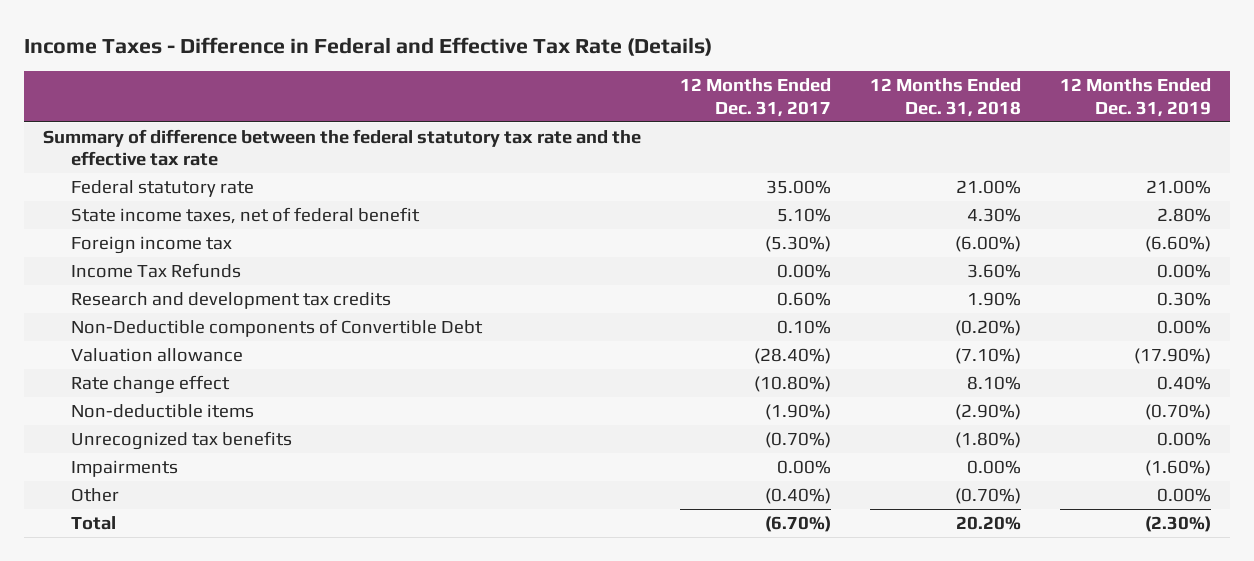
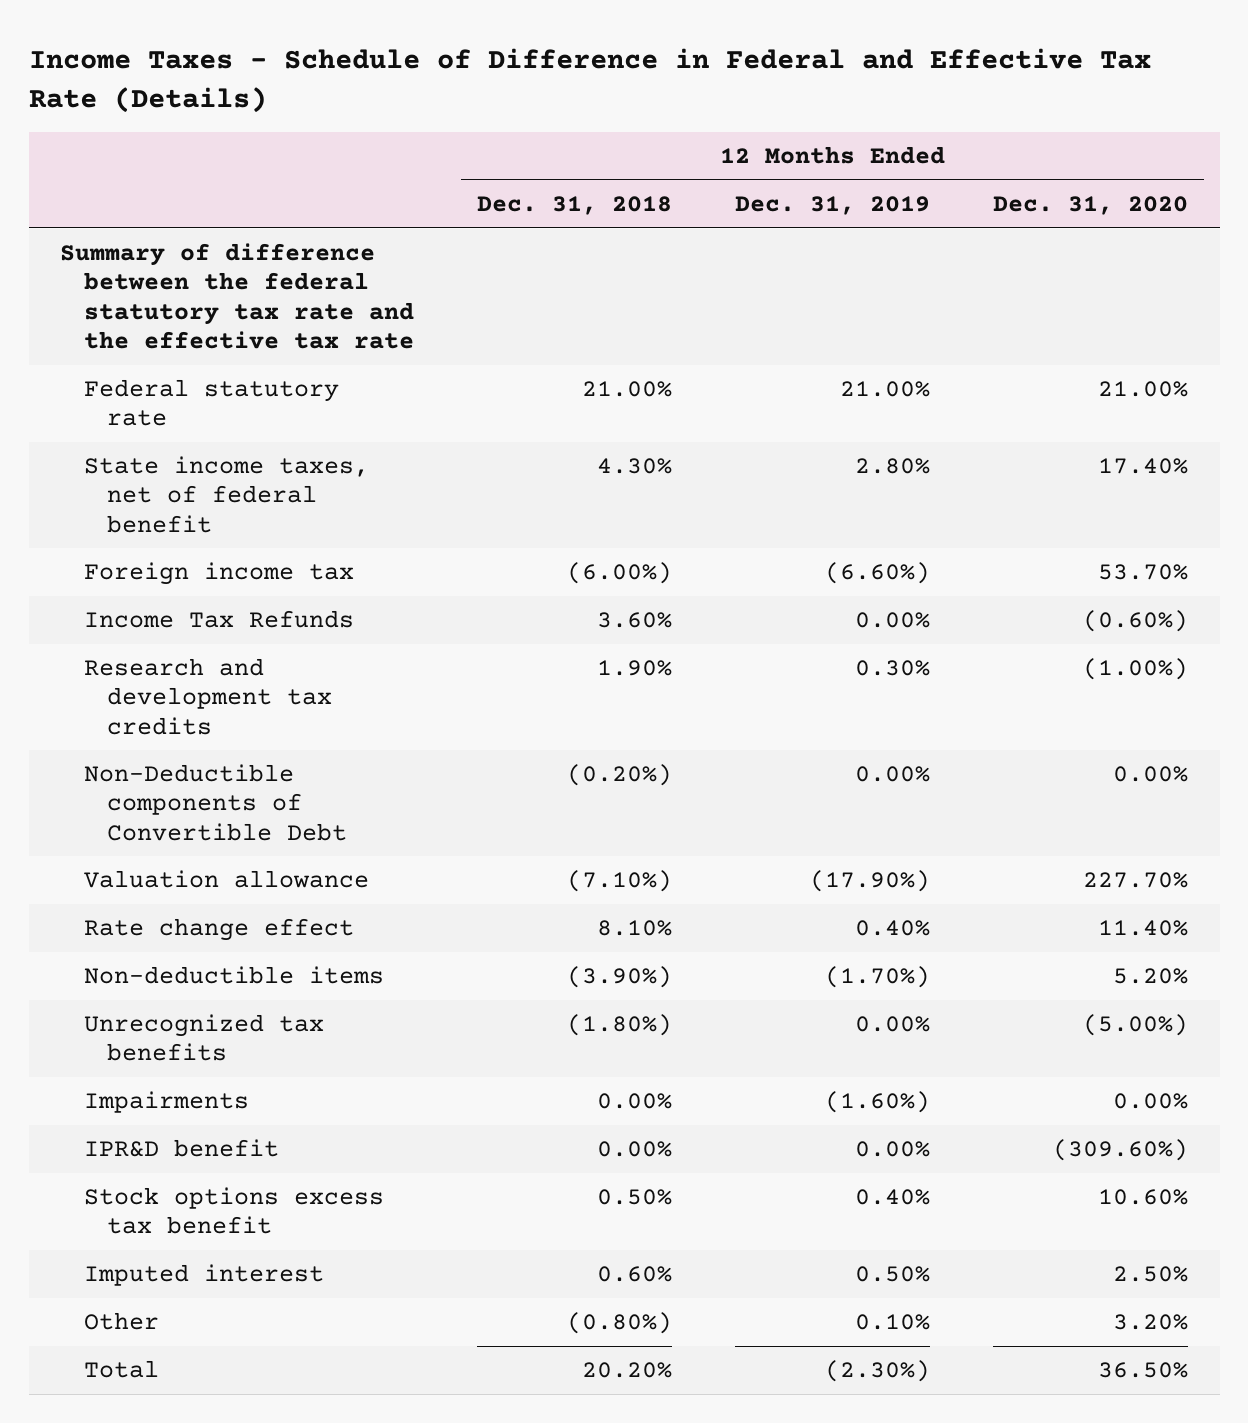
- Income Taxes - Difference in Federal and Effective Tax Rate (Details)
+ Income Taxes - Schedule of Difference in Federal and Effective Tax Rate (Details)
- | 12 Months Ended Dec. 31, 2017 | 12 Months Ended Dec. 31, 2018 | 12 Months Ended Dec. 31, 2019
+ | 12 Months Ended Dec. 31, 2018 | 12 Months Ended Dec. 31, 2019 | 12 Months Ended Dec. 31, 2020
- Non-deductible items | (1.90%) | (2.90%) | (0.70%)
+ Non-deductible items | (3.90%) | (1.70%) | 5.20%
- Other | (0.40%) | (0.70%) | 0.00%
+ IPR&D benefit | 0.00% | 0.00% | (309.60%)
+ Stock options excess tax benefit | 0.50% | 0.40% | 10.60%
+ Imputed interest | 0.60% | 0.50% | 2.50%
+ Other | (0.80%) | 0.10% | 3.20%

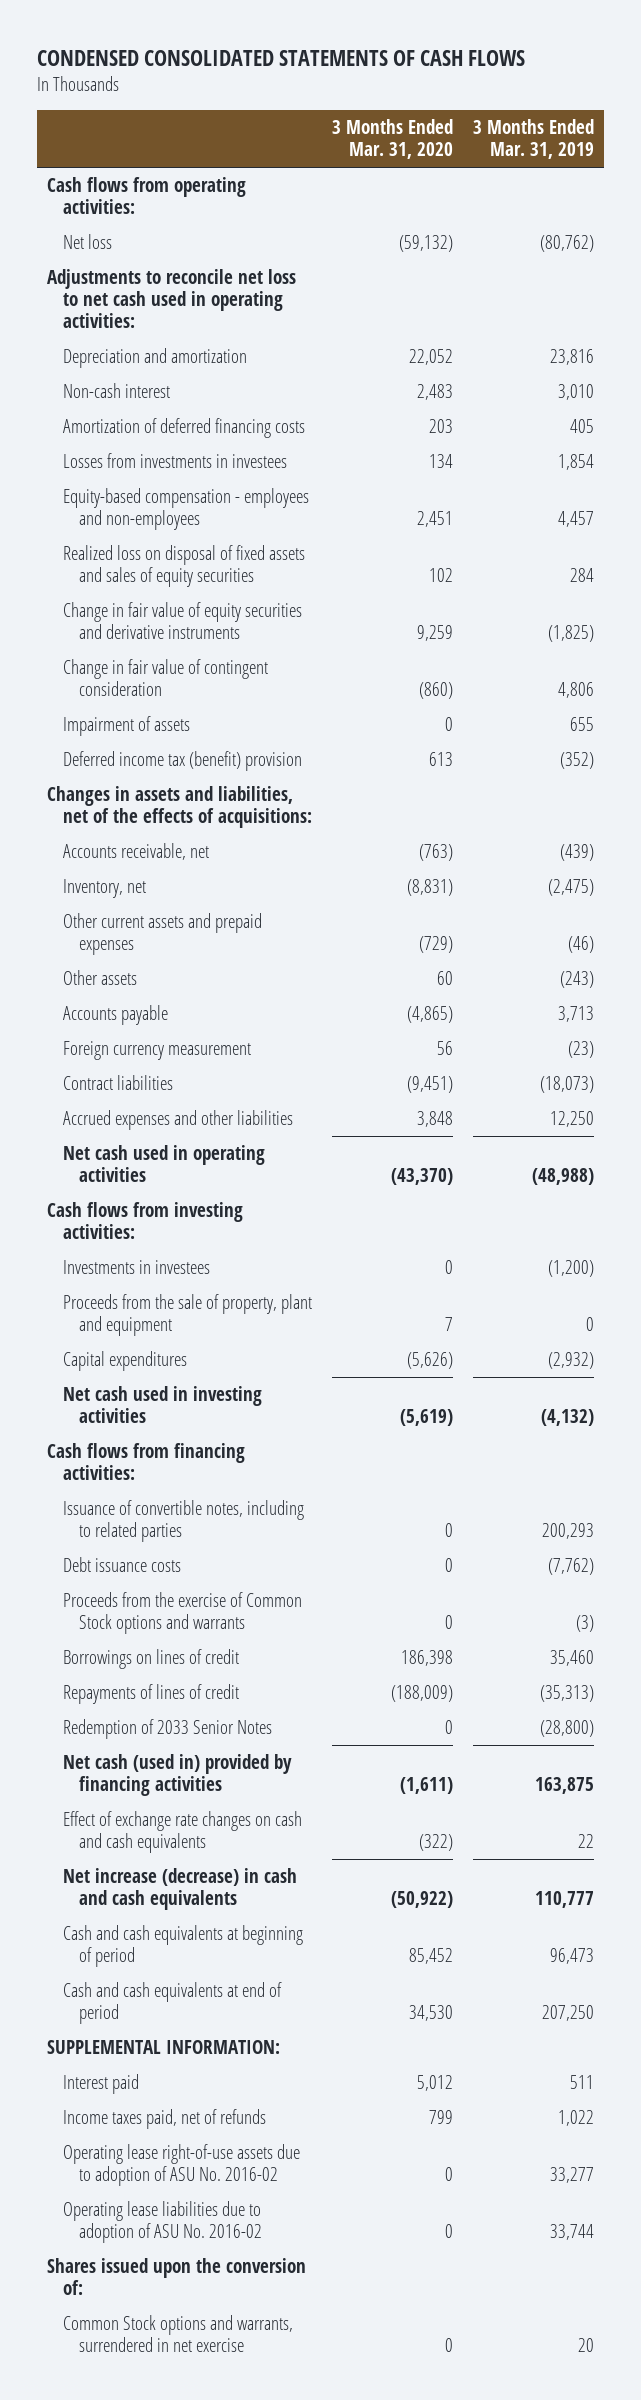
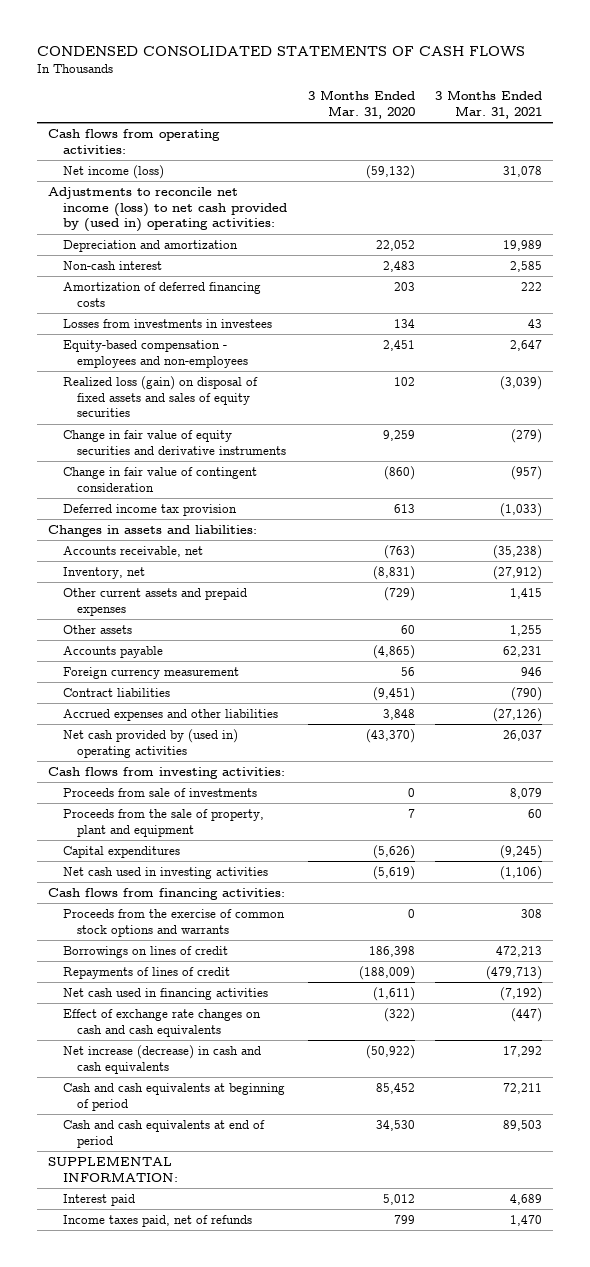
- | 3 Months Ended Mar. 31, 2020 | 3 Months Ended Mar. 31, 2019
+ | 3 Months Ended Mar. 31, 2020 | 3 Months Ended Mar. 31, 2021
- Net loss | (59,132) | (80,762)
- Adjustments to reconcile net loss to net cash used in operating activities:
+ Net income (loss) | (59,132) | 31,078
+ Adjustments to reconcile net income (loss) to net cash provided by (used in) operating activities:
- Realized loss on disposal of fixed assets and sales of equity securities | 102 | 284
+ Realized loss (gain) on disposal of fixed assets and sales of equity securities | 102 | (3,039)
- Impairment of assets | 0 | 655
- Deferred income tax (benefit) provision | 613 | (352)
- Changes in assets and liabilities, net of the effects of acquisitions:
+ Deferred income tax provision | 613 | (1,033)
+ Changes in assets and liabilities:
- Net cash used in operating activities | (43,370) | (48,988)
+ Net cash provided by (used in) operating activities | (43,370) | 26,037
- Investments in investees | 0 | (1,200)
+ Proceeds from sale of investments | 0 | 8,079
- Issuance of convertible notes, including to related parties | 0 | 200,293
- Debt issuance costs | 0 | (7,762)
- Proceeds from the exercise of Common Stock options and warrants | 0 | (3)
+ Proceeds from the exercise of common stock options and warrants | 0 | 308
- Redemption of 2033 Senior Notes | 0 | (28,800)
- Net cash (used in) provided by financing activities | (1,611) | 163,875
+ Net cash used in financing activities | (1,611) | (7,192)
- Operating lease right-of-use assets due to adoption of ASU No. 2016-02 | 0 | 33,277
- Operating lease liabilities due to adoption of ASU No. 2016-02 | 0 | 33,744
- Shares issued upon the conversion of:
- Common Stock options and warrants, surrendered in net exercise | 0 | 20

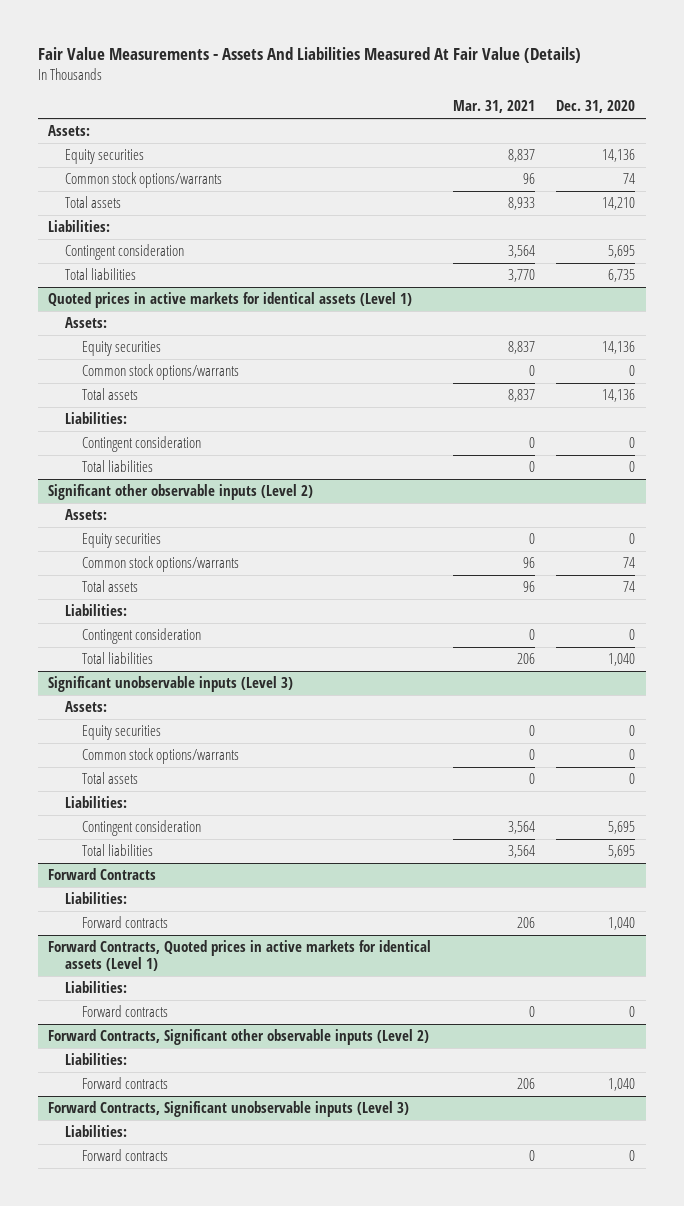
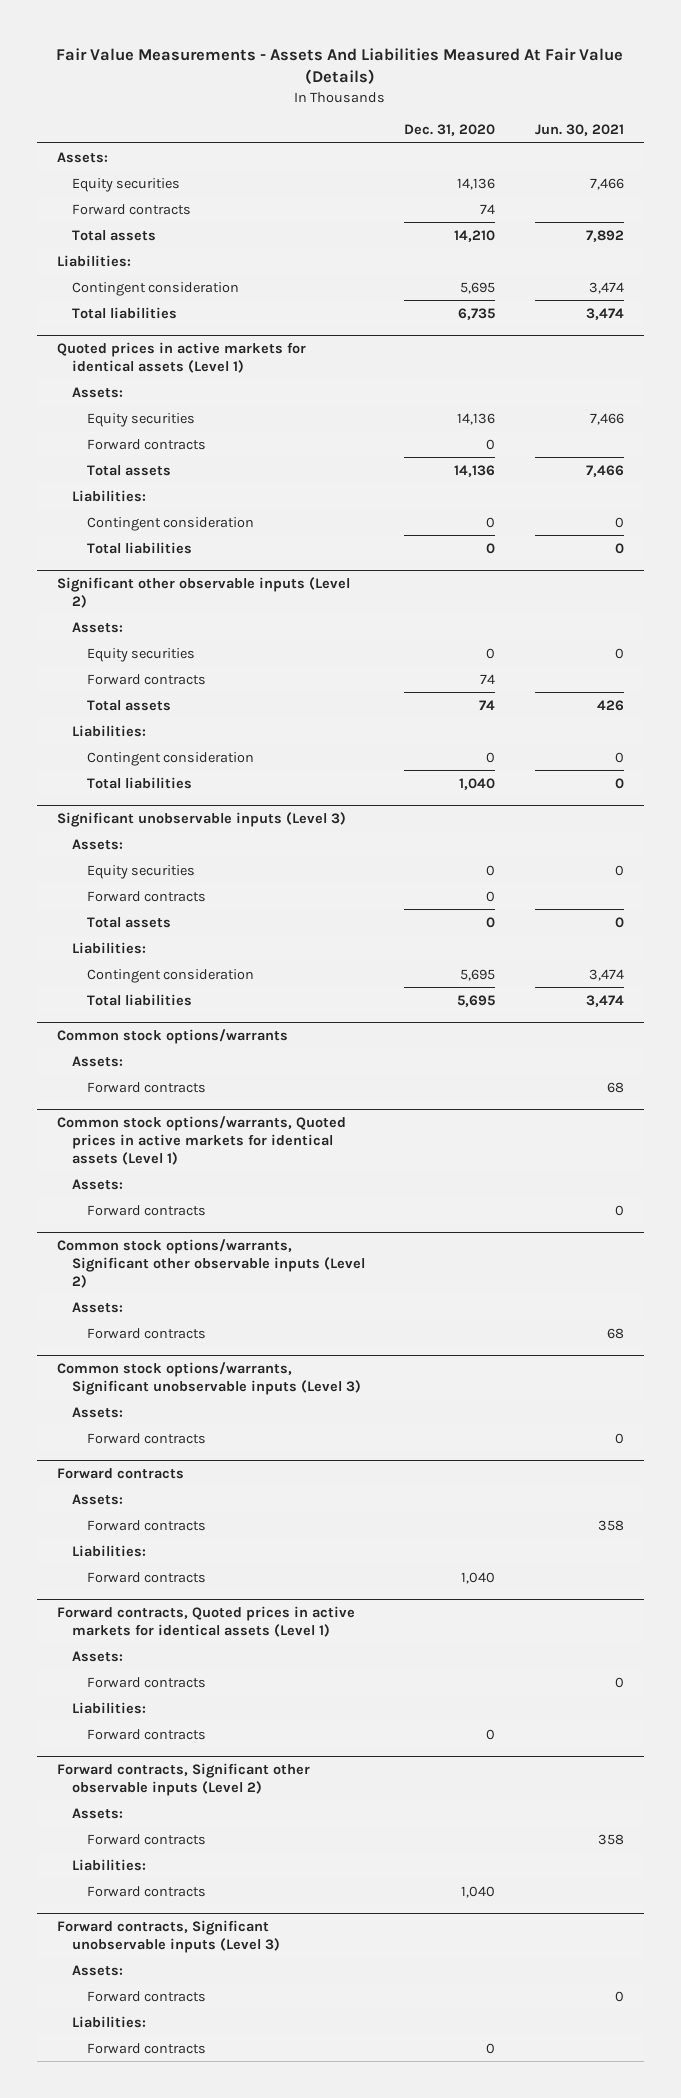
- | Mar. 31, 2021 | Dec. 31, 2020
+ | Dec. 31, 2020 | Jun. 30, 2021
- Common stock options/warrants | 96 | 74
+ Forward contracts | 74 |
@ Quoted prices in active markets for identical assets (Level 1)
- Common stock options/warrants | 0 | 0
+ Forward contracts | 0 |
@ Significant other observable inputs (Level 2)
- Common stock options/warrants | 96 | 74
+ Forward contracts | 74 |
@ Significant unobservable inputs (Level 3)
- Common stock options/warrants | 0 | 0
+ Forward contracts | 0 |
- Forward Contracts
+ Common stock options/warrants
+ Assets:
+ Forward contracts | | 68
+ Common stock options/warrants, Quoted prices in active markets for identical assets (Level 1)
+ Assets:
+ Forward contracts | | 0
+ Common stock options/warrants, Significant other observable inputs (Level 2)
+ Assets:
+ Forward contracts | | 68
+ Common stock options/warrants, Significant unobservable inputs (Level 3)
+ Assets:
+ Forward contracts | | 0
+ Forward contracts
+ Assets:
+ Forward contracts | | 358
- Forward Contracts, Quoted prices in active markets for identical assets (Level 1)
+ Forward contracts, Quoted prices in active markets for identical assets (Level 1)
+ Assets:
+ Forward contracts | | 0
- Forward Contracts, Significant other observable inputs (Level 2)
+ Forward contracts, Significant other observable inputs (Level 2)
+ Assets:
+ Forward contracts | | 358
- Forward Contracts, Significant unobservable inputs (Level 3)
+ Forward contracts, Significant unobservable inputs (Level 3)
+ Assets:
+ Forward contracts | | 0

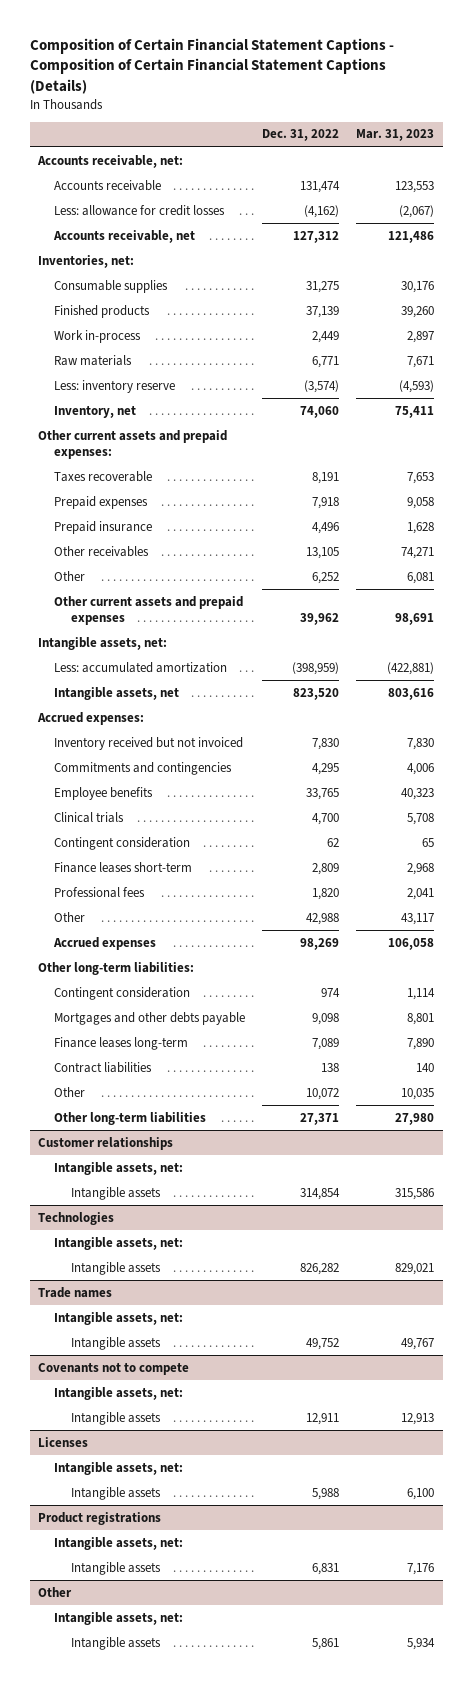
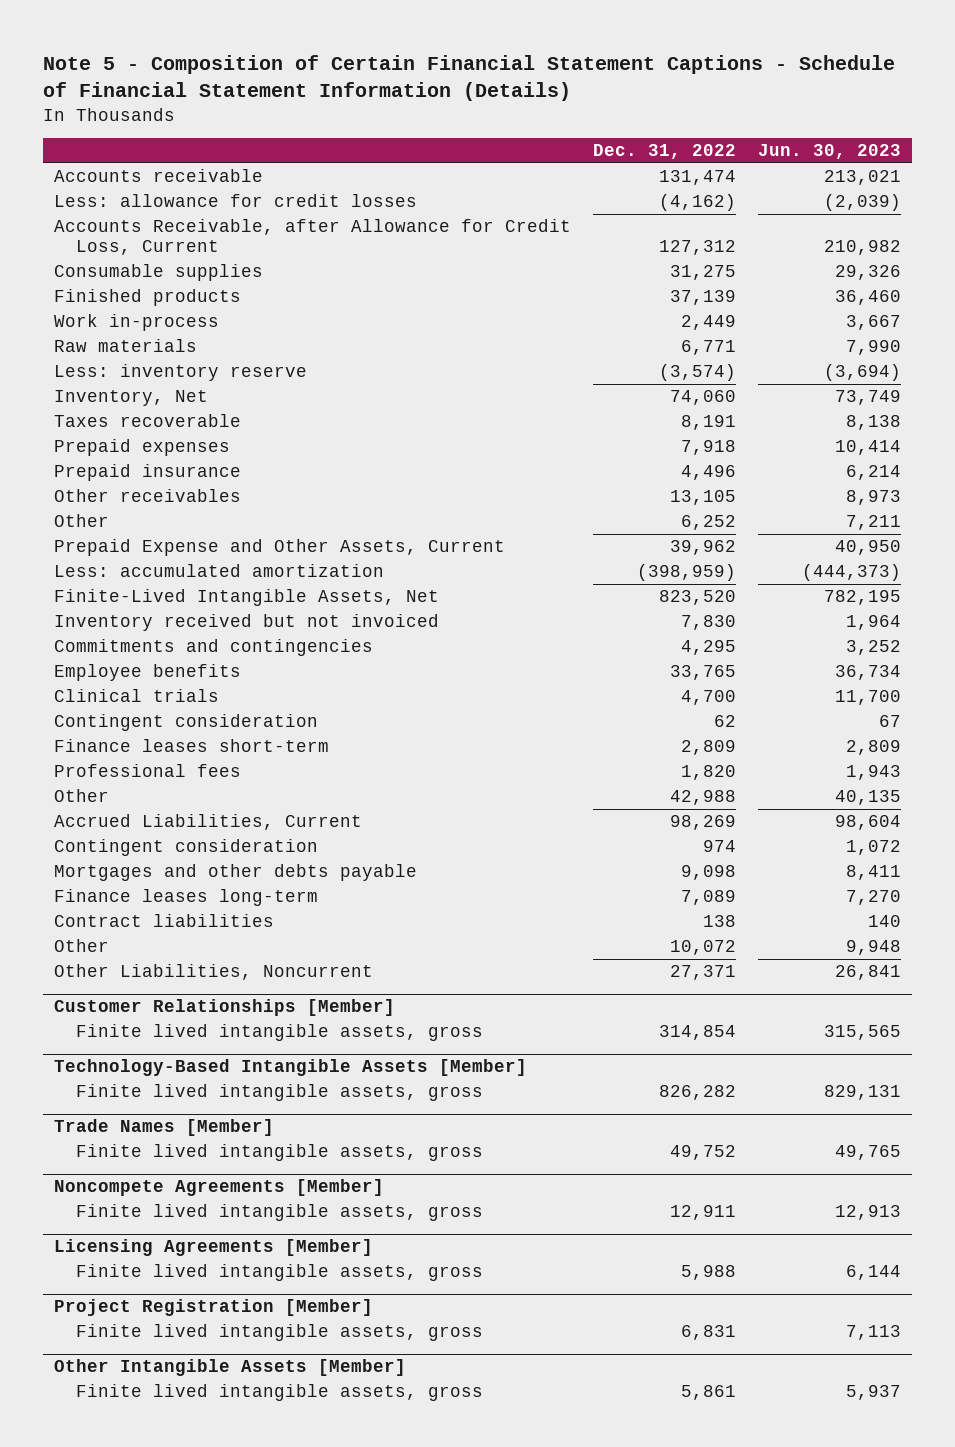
- Composition of Certain Financial Statement Captions - Composition of Certain Financial Statement Captions (Details)
+ Note 5 - Composition of Certain Financial Statement Captions - Schedule of Financial Statement Information (Details)
- | Dec. 31, 2022 | Mar. 31, 2023
+ | Dec. 31, 2022 | Jun. 30, 2023
- Accounts receivable, net:
- Accounts receivable, net | 127,312 | 121,486
- Inventories, net:
+ Accounts Receivable, after Allowance for Credit Loss, Current | 127,312 | 210,982
- Inventory, net | 74,060 | 75,411
- Other current assets and prepaid expenses:
+ Inventory, Net | 74,060 | 73,749
- Other current assets and prepaid expenses | 39,962 | 98,691
- Intangible assets, net:
+ Prepaid Expense and Other Assets, Current | 39,962 | 40,950
- Intangible assets, net | 823,520 | 803,616
- Accrued expenses:
+ Finite-Lived Intangible Assets, Net | 823,520 | 782,195
- Accrued expenses | 98,269 | 106,058
- Other long-term liabilities:
+ Accrued Liabilities, Current | 98,269 | 98,604
- Other long-term liabilities | 27,371 | 27,980
- Customer relationships
- Intangible assets, net:
- Intangible assets | 314,854 | 315,586
- Technologies
- Intangible assets, net:
- Intangible assets | 826,282 | 829,021
- Trade names
- Intangible assets, net:
- Intangible assets | 49,752 | 49,767
- Covenants not to compete
- Intangible assets, net:
- Intangible assets | 12,911 | 12,913
- Licenses
- Intangible assets, net:
- Intangible assets | 5,988 | 6,100
- Product registrations
- Intangible assets, net:
- Intangible assets | 6,831 | 7,176
- Other
- Intangible assets, net:
- Intangible assets | 5,861 | 5,934
+ Other Liabilities, Noncurrent | 27,371 | 26,841
+ Customer Relationships [Member]
+ Finite lived intangible assets, gross | 314,854 | 315,565
+ Technology-Based Intangible Assets [Member]
+ Finite lived intangible assets, gross | 826,282 | 829,131
+ Trade Names [Member]
+ Finite lived intangible assets, gross | 49,752 | 49,765
+ Noncompete Agreements [Member]
+ Finite lived intangible assets, gross | 12,911 | 12,913
+ Licensing Agreements [Member]
+ Finite lived intangible assets, gross | 5,988 | 6,144
+ Project Registration [Member]
+ Finite lived intangible assets, gross | 6,831 | 7,113
+ Other Intangible Assets [Member]
+ Finite lived intangible assets, gross | 5,861 | 5,937

